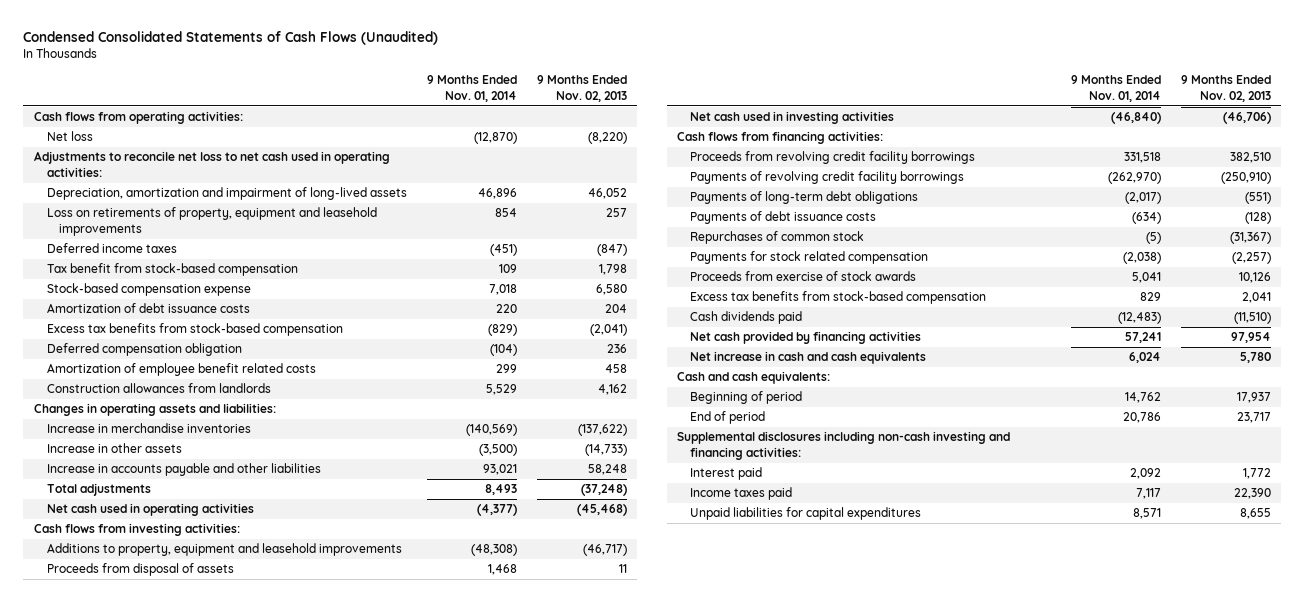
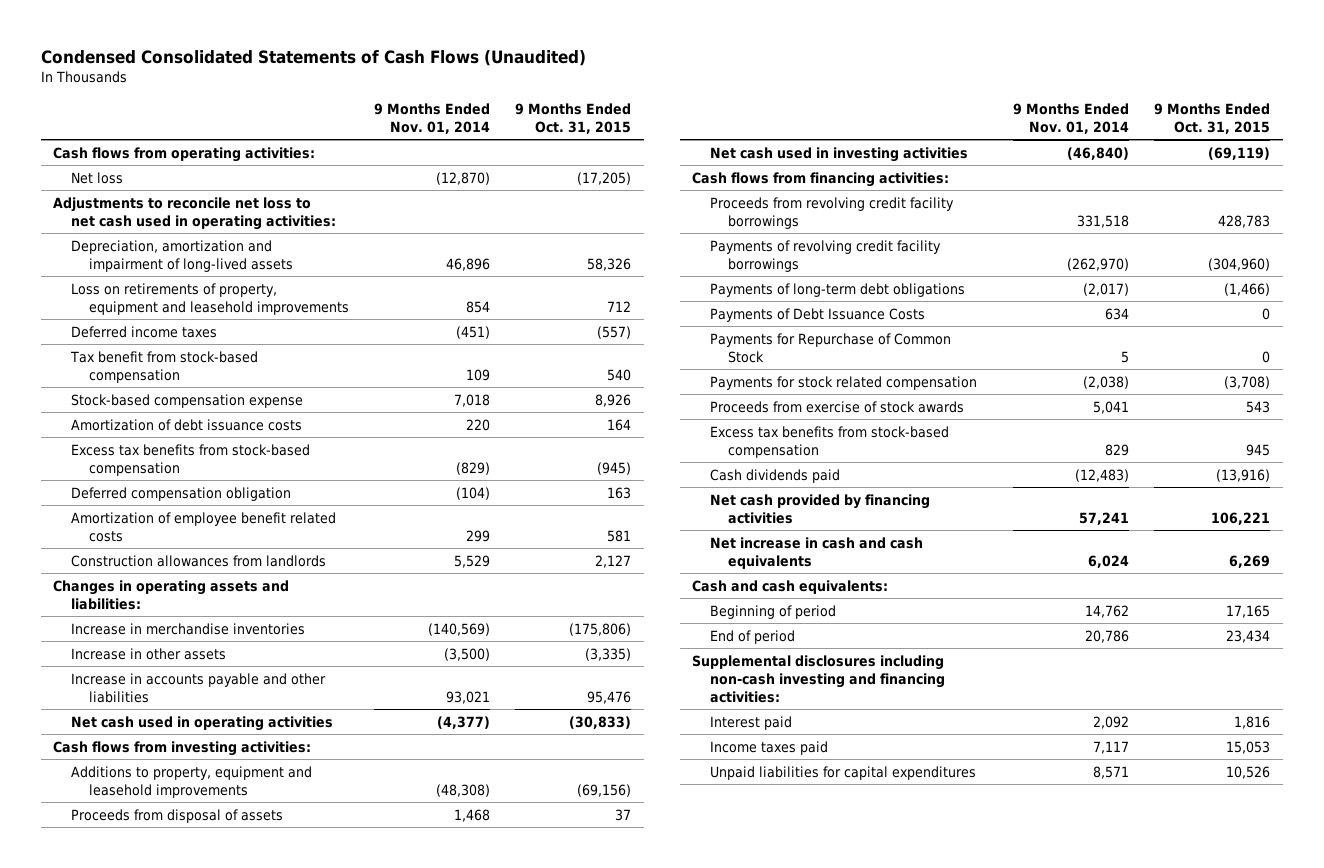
- | 9 Months Ended Nov. 01, 2014 | 9 Months Ended Nov. 02, 2013
+ | 9 Months Ended Nov. 01, 2014 | 9 Months Ended Oct. 31, 2015
- Total adjustments | 8,493 | (37,248)
- Payments of debt issuance costs | (634) | (128)
- Repurchases of common stock | (5) | (31,367)
+ Payments of Debt Issuance Costs | 634 | 0
+ Payments for Repurchase of Common Stock | 5 | 0

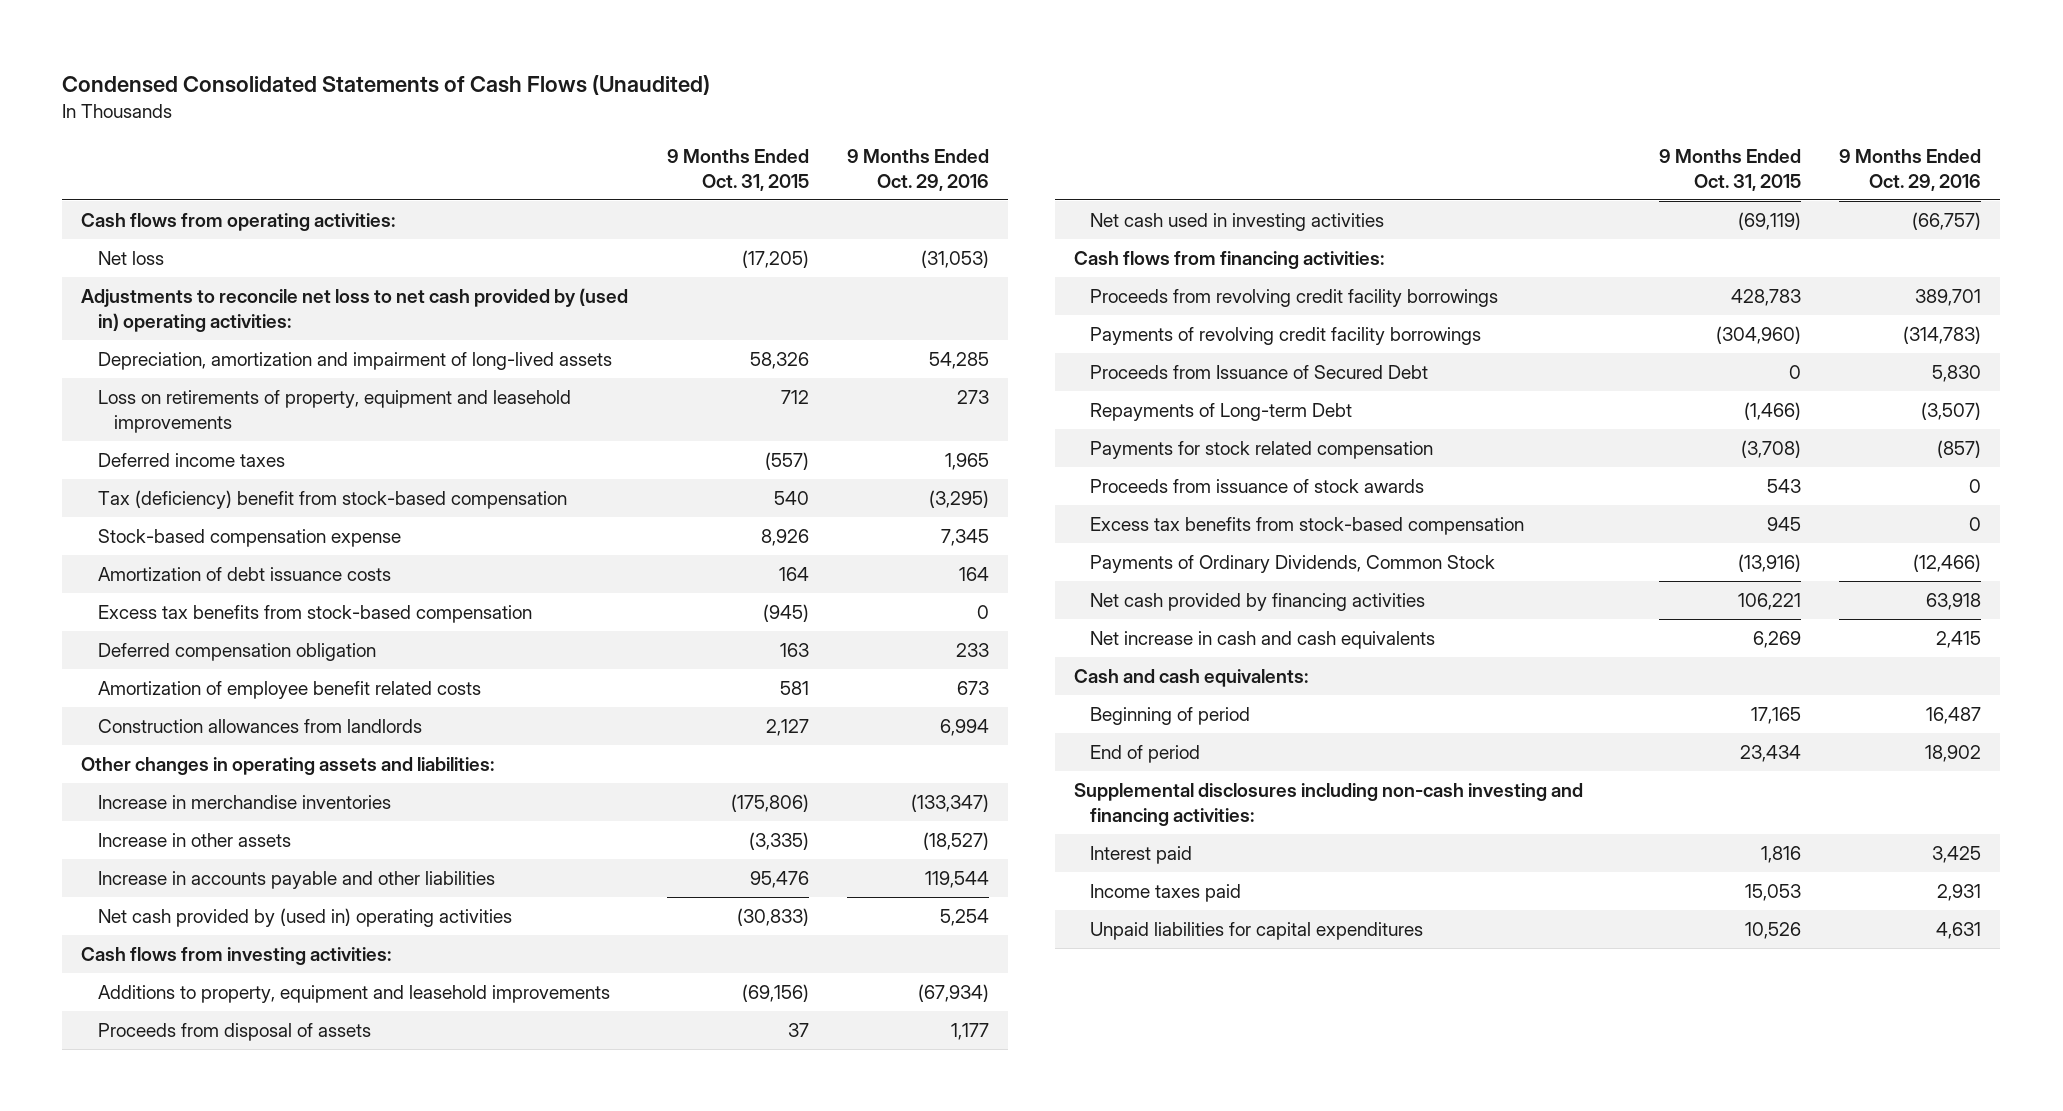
- | 9 Months Ended Nov. 01, 2014 | 9 Months Ended Oct. 31, 2015
+ | 9 Months Ended Oct. 31, 2015 | 9 Months Ended Oct. 29, 2016
- Adjustments to reconcile net loss to net cash used in operating activities:
+ Adjustments to reconcile net loss to net cash provided by (used in) operating activities:
- Tax benefit from stock-based compensation | 109 | 540
+ Tax (deficiency) benefit from stock-based compensation | 540 | (3,295)
- Changes in operating assets and liabilities:
+ Other changes in operating assets and liabilities:
- Net cash used in operating activities | (4,377) | (30,833)
+ Net cash provided by (used in) operating activities | (30,833) | 5,254
- Payments of long-term debt obligations | (2,017) | (1,466)
- Payments of Debt Issuance Costs | 634 | 0
- Payments for Repurchase of Common Stock | 5 | 0
+ Proceeds from Issuance of Secured Debt | 0 | 5,830
+ Repayments of Long-term Debt | (1,466) | (3,507)
- Proceeds from exercise of stock awards | 5,041 | 543
+ Proceeds from issuance of stock awards | 543 | 0
- Cash dividends paid | (12,483) | (13,916)
+ Payments of Ordinary Dividends, Common Stock | (13,916) | (12,466)

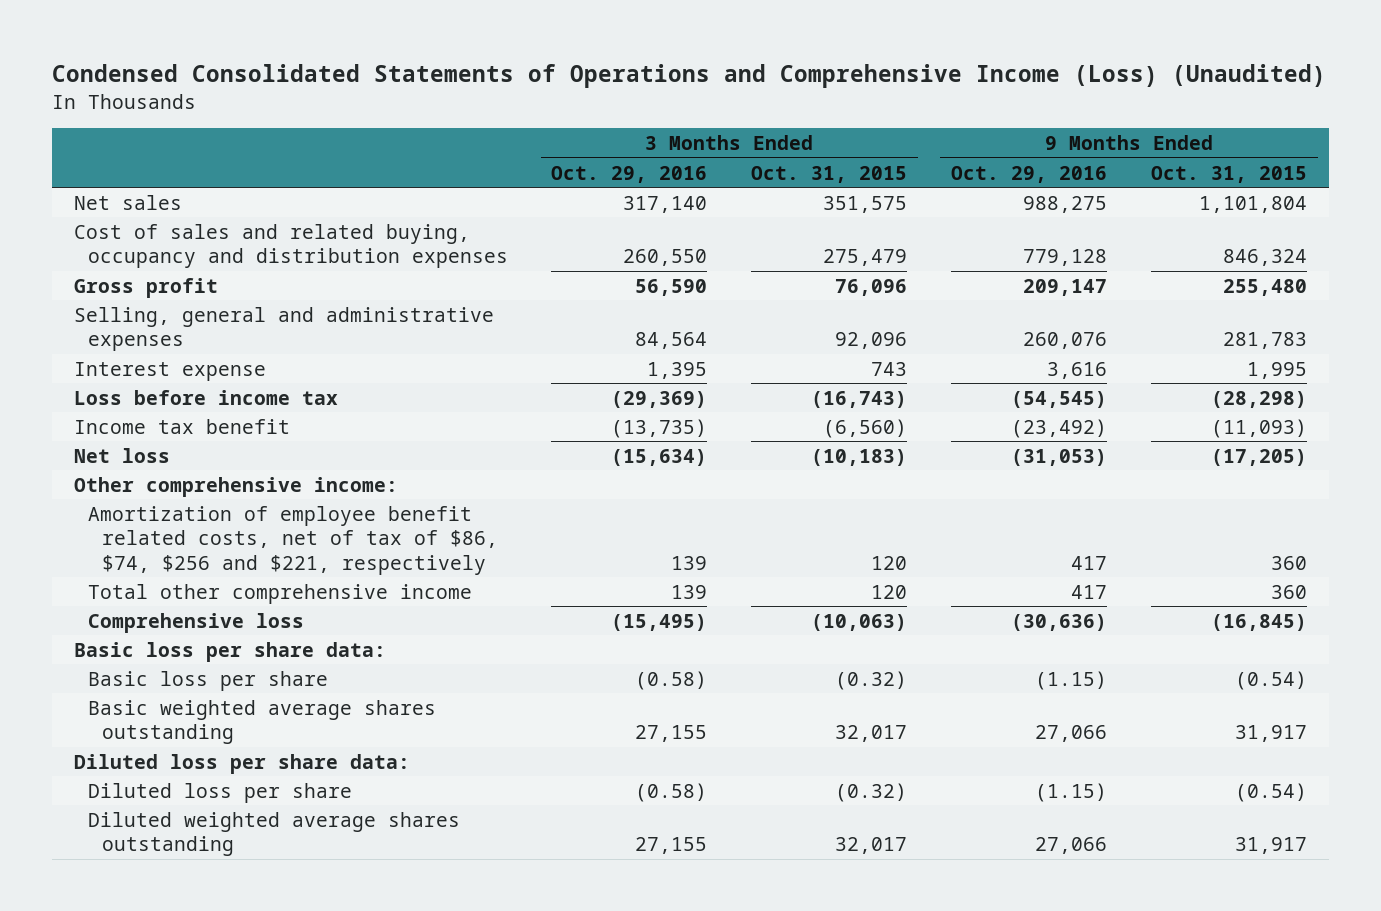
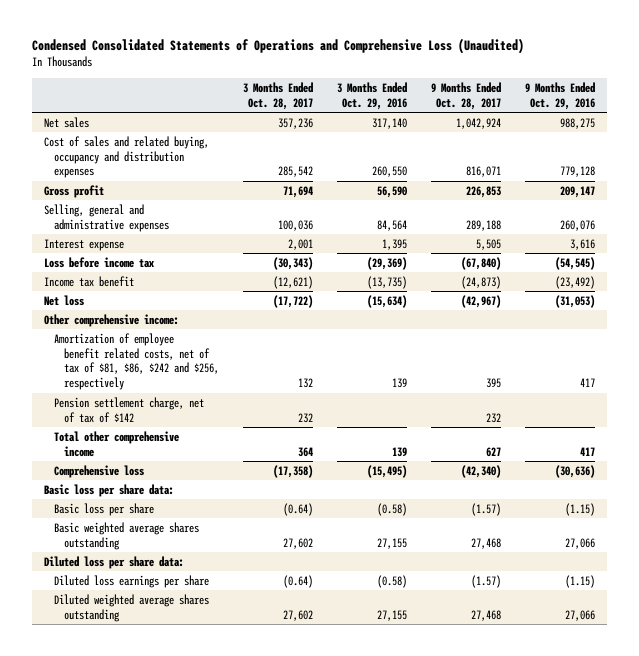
- Condensed Consolidated Statements of Operations and Comprehensive Income (Loss) (Unaudited)
+ Condensed Consolidated Statements of Operations and Comprehensive Loss (Unaudited)
- | 3 Months Ended Oct. 29, 2016 | 3 Months Ended Oct. 31, 2015 | 9 Months Ended Oct. 29, 2016 | 9 Months Ended Oct. 31, 2015
+ | 3 Months Ended Oct. 28, 2017 | 3 Months Ended Oct. 29, 2016 | 9 Months Ended Oct. 28, 2017 | 9 Months Ended Oct. 29, 2016
- Amortization of employee benefit related costs, net of tax of $86, $74, $256 and $221, respectively | 139 | 120 | 417 | 360
+ Amortization of employee benefit related costs, net of tax of $81, $86, $242 and $256, respectively | 132 | 139 | 395 | 417
+ Pension settlement charge, net of tax of $142 | 232 | | 232 |
- Diluted loss per share | (0.58) | (0.32) | (1.15) | (0.54)
+ Diluted loss earnings per share | (0.64) | (0.58) | (1.57) | (1.15)

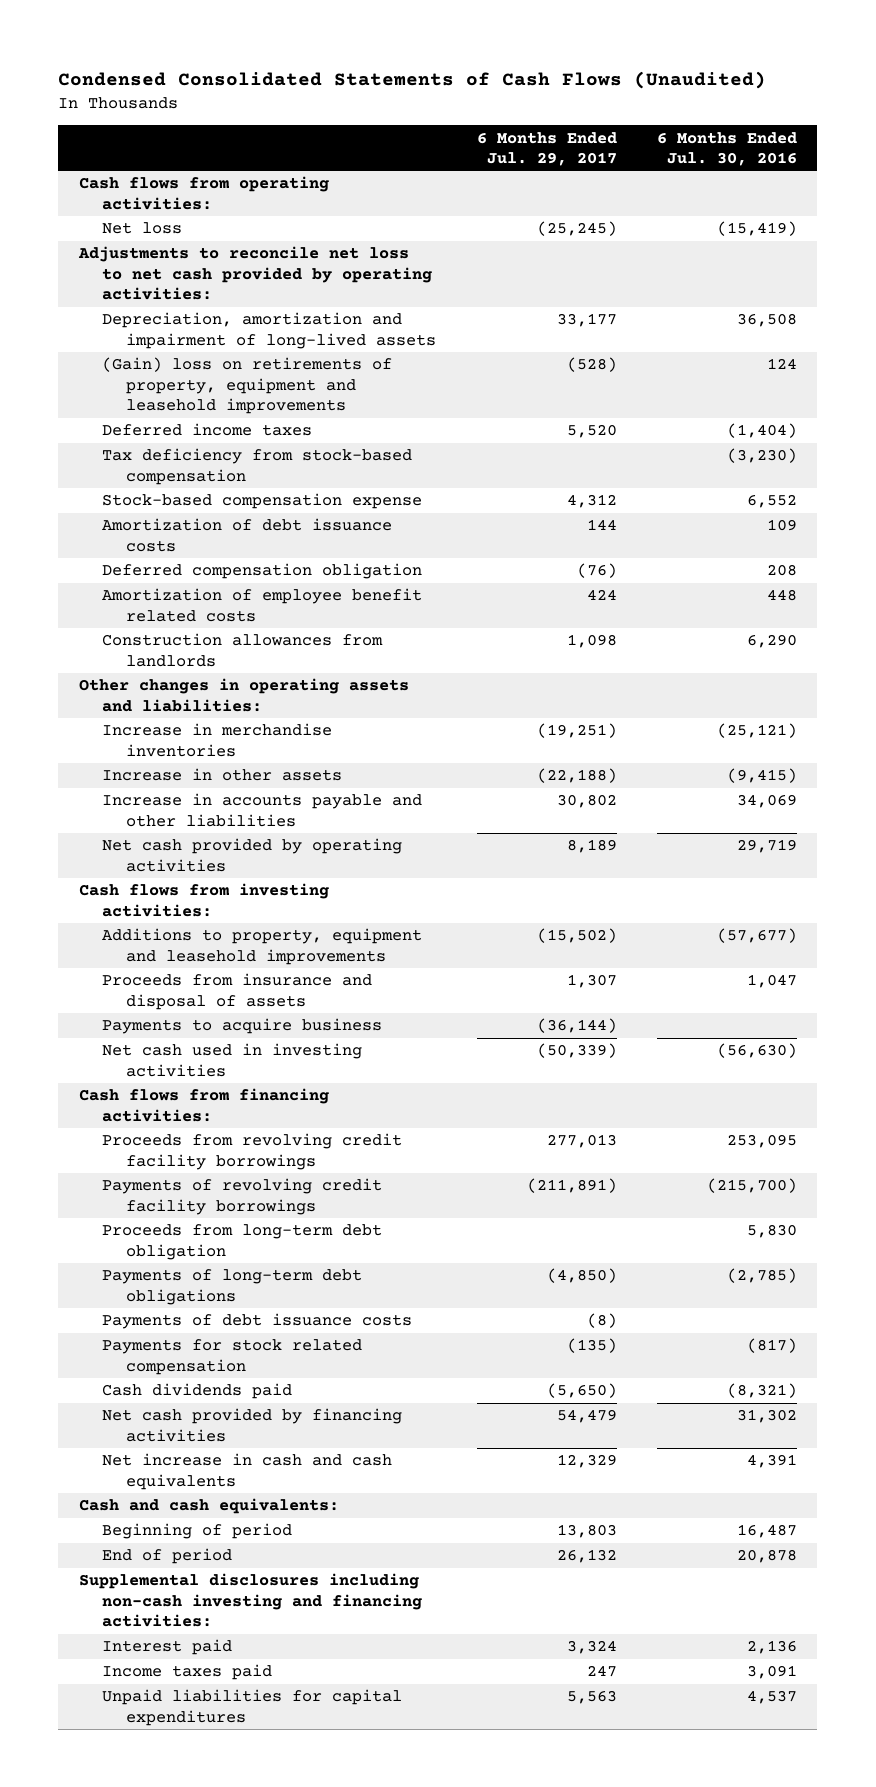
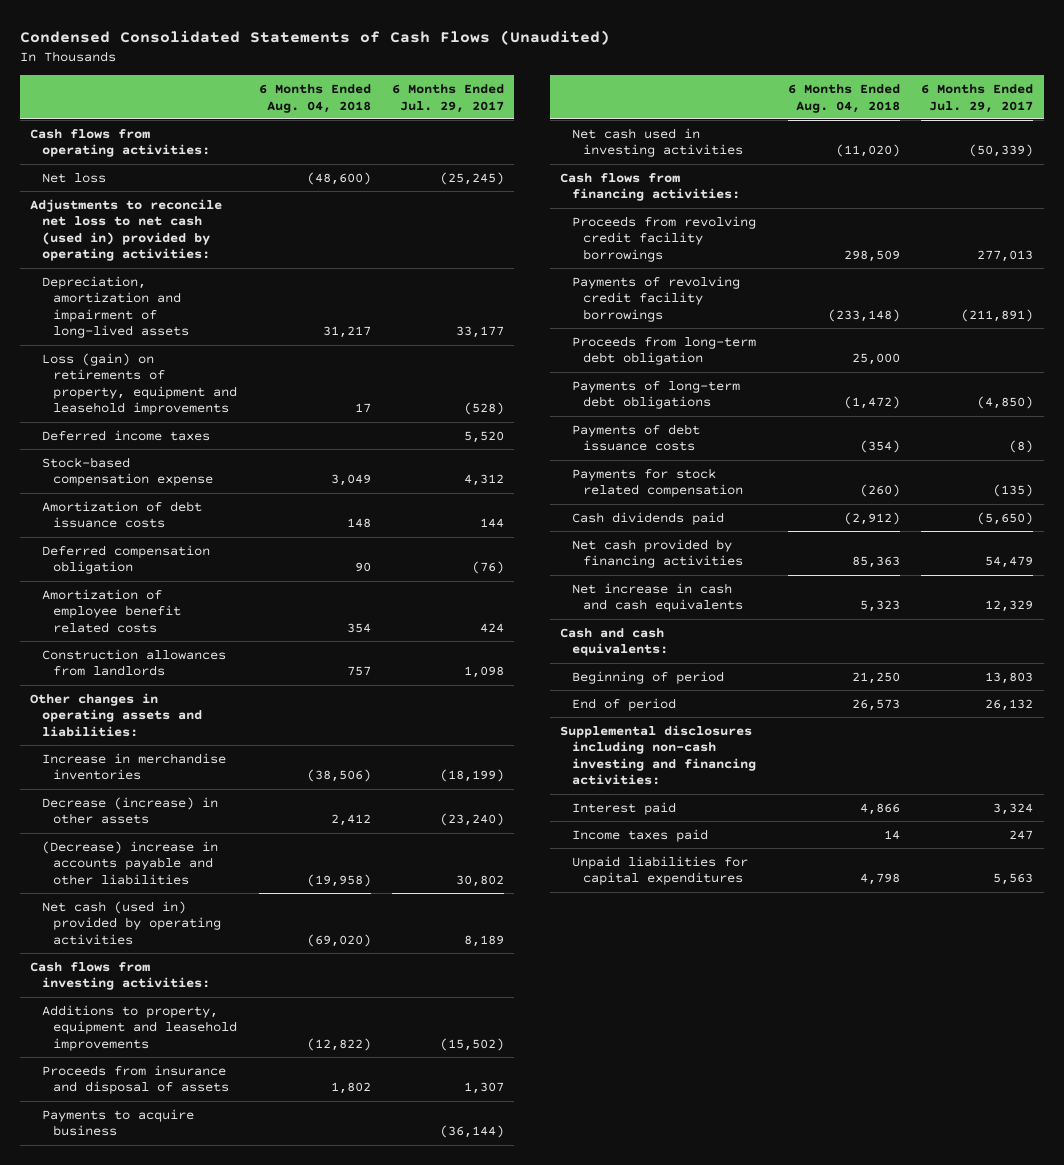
- | 6 Months Ended Jul. 29, 2017 | 6 Months Ended Jul. 30, 2016
+ | 6 Months Ended Aug. 04, 2018 | 6 Months Ended Jul. 29, 2017
- Adjustments to reconcile net loss to net cash provided by operating activities:
+ Adjustments to reconcile net loss to net cash (used in) provided by operating activities:
- (Gain) loss on retirements of property, equipment and leasehold improvements | (528) | 124
+ Loss (gain) on retirements of property, equipment and leasehold improvements | 17 | (528)
- Tax deficiency from stock-based compensation | | (3,230)
- Increase in merchandise inventories | (19,251) | (25,121)
- Increase in other assets | (22,188) | (9,415)
- Increase in accounts payable and other liabilities | 30,802 | 34,069
- Net cash provided by operating activities | 8,189 | 29,719
+ Increase in merchandise inventories | (38,506) | (18,199)
+ Decrease (increase) in other assets | 2,412 | (23,240)
+ (Decrease) increase in accounts payable and other liabilities | (19,958) | 30,802
+ Net cash (used in) provided by operating activities | (69,020) | 8,189

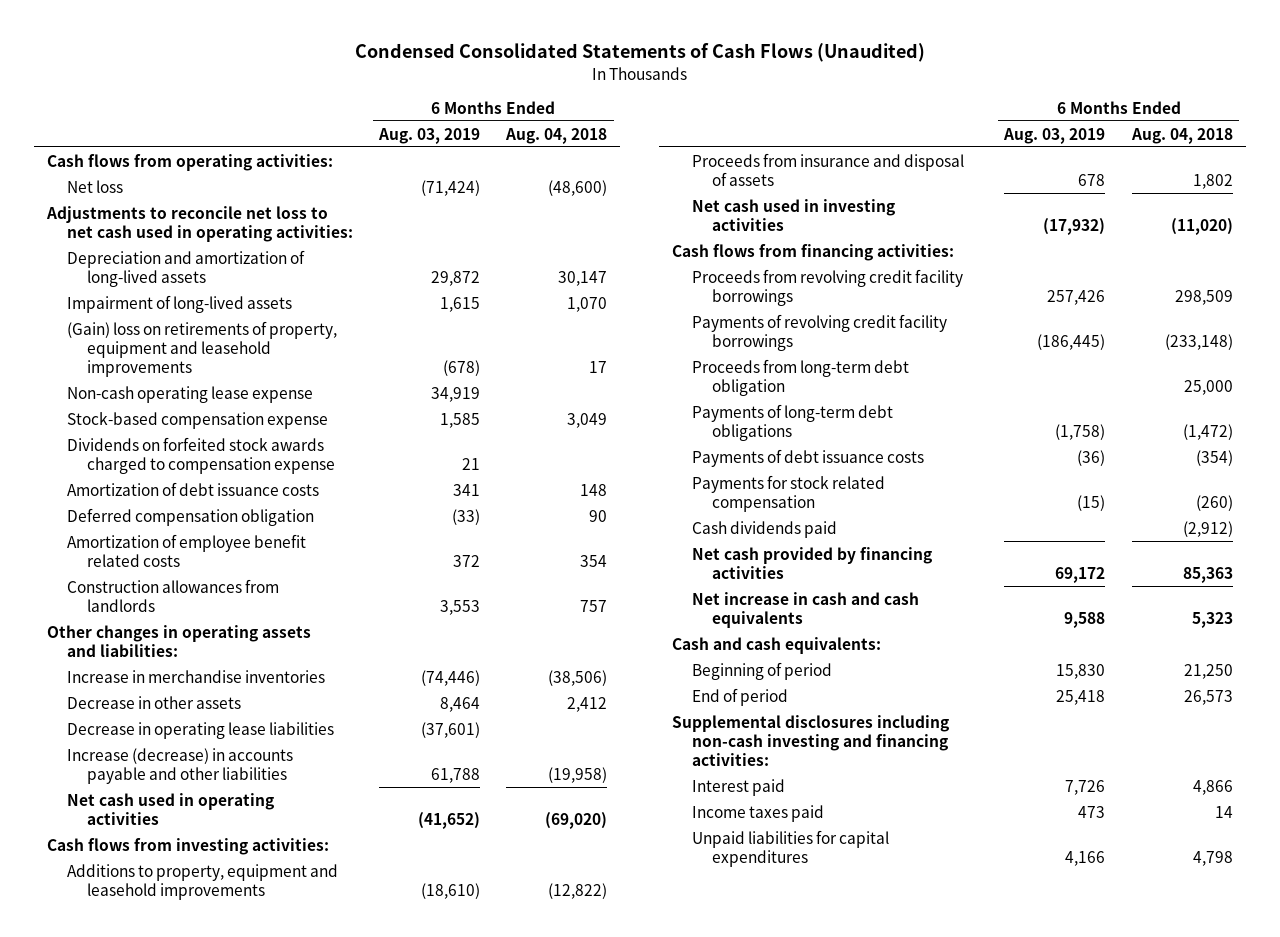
- | 6 Months Ended Aug. 04, 2018 | 6 Months Ended Jul. 29, 2017
+ | 6 Months Ended Aug. 03, 2019 | 6 Months Ended Aug. 04, 2018
- Adjustments to reconcile net loss to net cash (used in) provided by operating activities:
- Depreciation, amortization and impairment of long-lived assets | 31,217 | 33,177
- Loss (gain) on retirements of property, equipment and leasehold improvements | 17 | (528)
- Deferred income taxes | | 5,520
+ Adjustments to reconcile net loss to net cash used in operating activities:
+ Depreciation and amortization of long-lived assets | 29,872 | 30,147
+ Impairment of long-lived assets | 1,615 | 1,070
+ (Gain) loss on retirements of property, equipment and leasehold improvements | (678) | 17
+ Non-cash operating lease expense | 34,919 |
+ Dividends on forfeited stock awards charged to compensation expense | 21 |
- Decrease (increase) in other assets | 2,412 | (23,240)
- (Decrease) increase in accounts payable and other liabilities | (19,958) | 30,802
- Net cash (used in) provided by operating activities | (69,020) | 8,189
+ Decrease in other assets | 8,464 | 2,412
+ Decrease in operating lease liabilities | (37,601) |
+ Increase (decrease) in accounts payable and other liabilities | 61,788 | (19,958)
+ Net cash used in operating activities | (41,652) | (69,020)
- Payments to acquire business | | (36,144)

